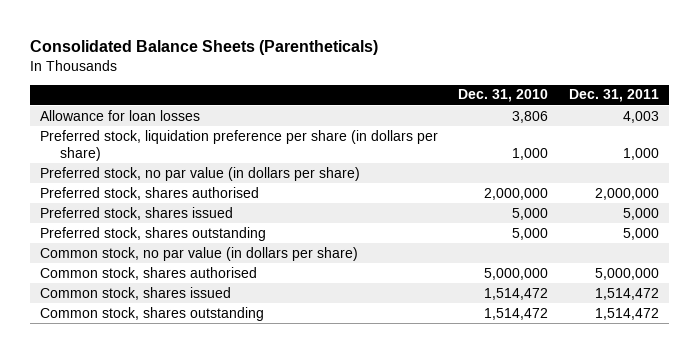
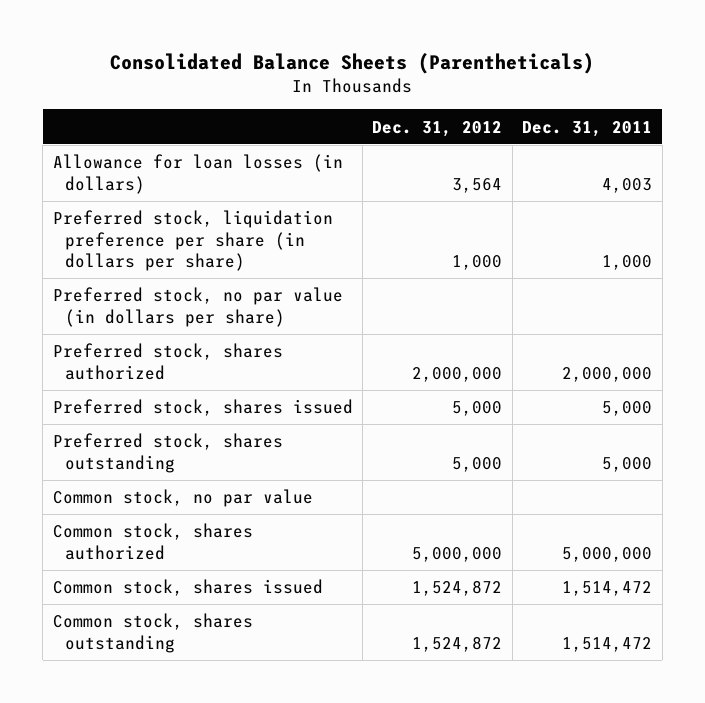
- | Dec. 31, 2010 | Dec. 31, 2011
+ | Dec. 31, 2012 | Dec. 31, 2011
- Allowance for loan losses | 3,806 | 4,003
+ Allowance for loan losses (in dollars) | 3,564 | 4,003
- Preferred stock, shares authorised | 2,000,000 | 2,000,000
+ Preferred stock, shares authorized | 2,000,000 | 2,000,000
- Common stock, no par value (in dollars per share)
- Common stock, shares authorised | 5,000,000 | 5,000,000
+ Common stock, no par value
+ Common stock, shares authorized | 5,000,000 | 5,000,000

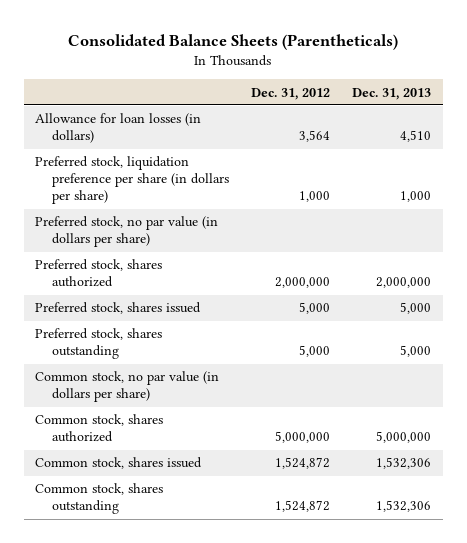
- | Dec. 31, 2012 | Dec. 31, 2011
+ | Dec. 31, 2012 | Dec. 31, 2013
- Common stock, no par value
+ Common stock, no par value (in dollars per share)

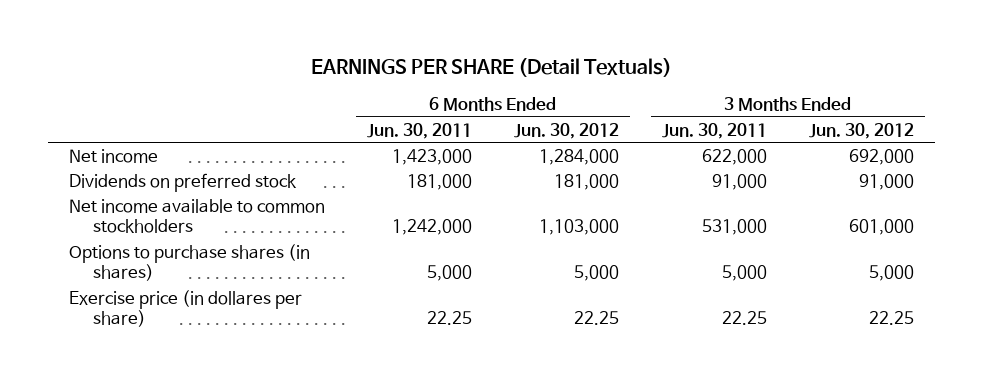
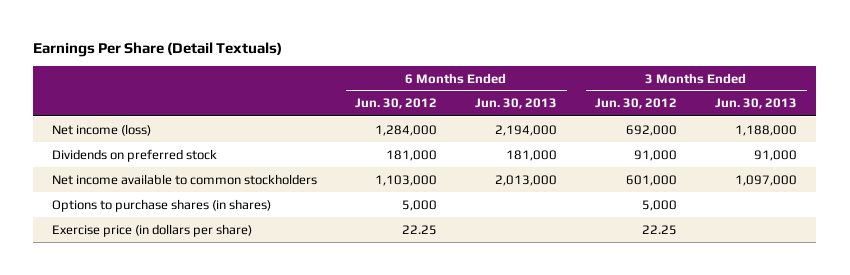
- EARNINGS PER SHARE (Detail Textuals)
+ Earnings Per Share (Detail Textuals)
- | 6 Months Ended Jun. 30, 2011 | 6 Months Ended Jun. 30, 2012 | 3 Months Ended Jun. 30, 2011 | 3 Months Ended Jun. 30, 2012
+ | 6 Months Ended Jun. 30, 2012 | 6 Months Ended Jun. 30, 2013 | 3 Months Ended Jun. 30, 2012 | 3 Months Ended Jun. 30, 2013
- Net income | 1,423,000 | 1,284,000 | 622,000 | 692,000
+ Net income (loss) | 1,284,000 | 2,194,000 | 692,000 | 1,188,000
- Exercise price (in dollares per share) | 22.25 | 22.25 | 22.25 | 22.25
+ Exercise price (in dollars per share) | 22.25 | | 22.25 |

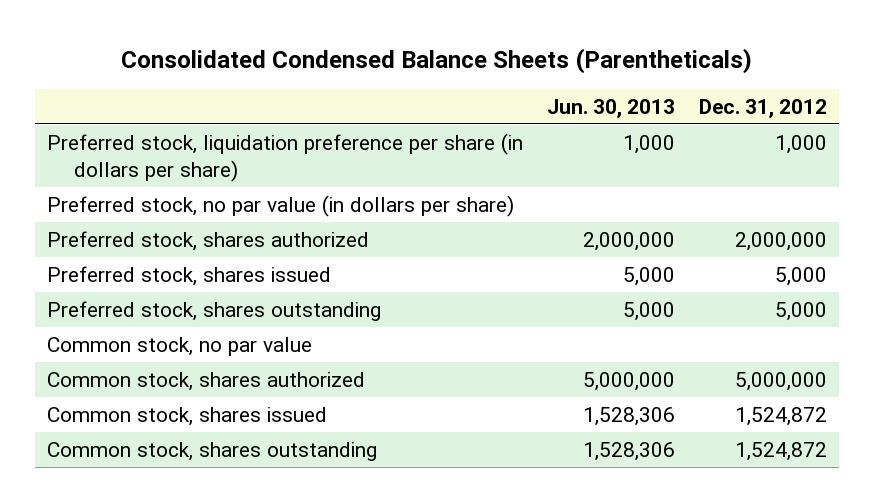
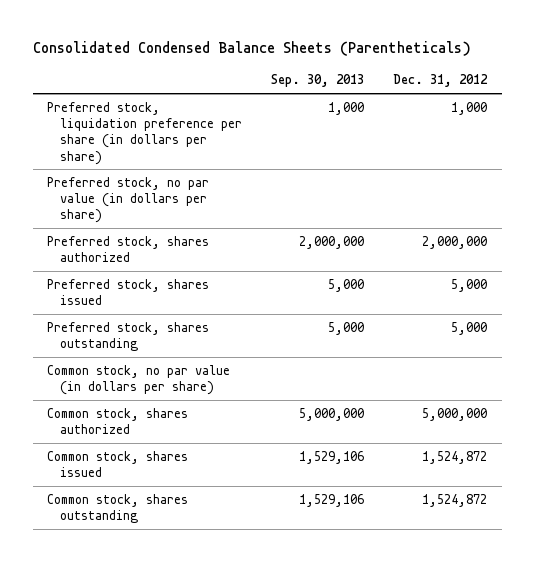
- | Jun. 30, 2013 | Dec. 31, 2012
+ | Sep. 30, 2013 | Dec. 31, 2012
- Common stock, no par value
+ Common stock, no par value (in dollars per share)

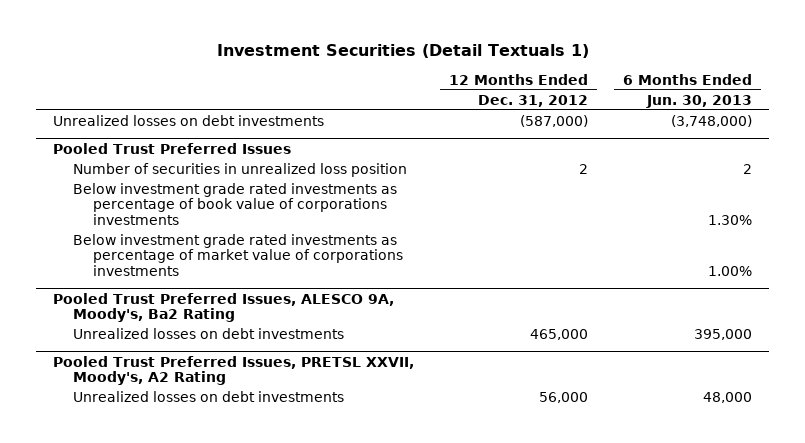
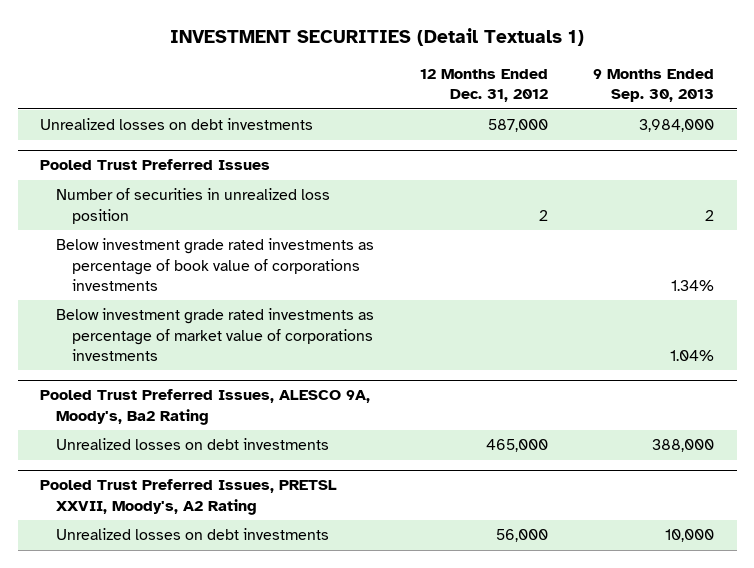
- Investment Securities (Detail Textuals 1)
+ INVESTMENT SECURITIES (Detail Textuals 1)
- | 12 Months Ended Dec. 31, 2012 | 6 Months Ended Jun. 30, 2013
+ | 12 Months Ended Dec. 31, 2012 | 9 Months Ended Sep. 30, 2013
- Unrealized losses on debt investments | (587,000) | (3,748,000)
+ Unrealized losses on debt investments | 587,000 | 3,984,000

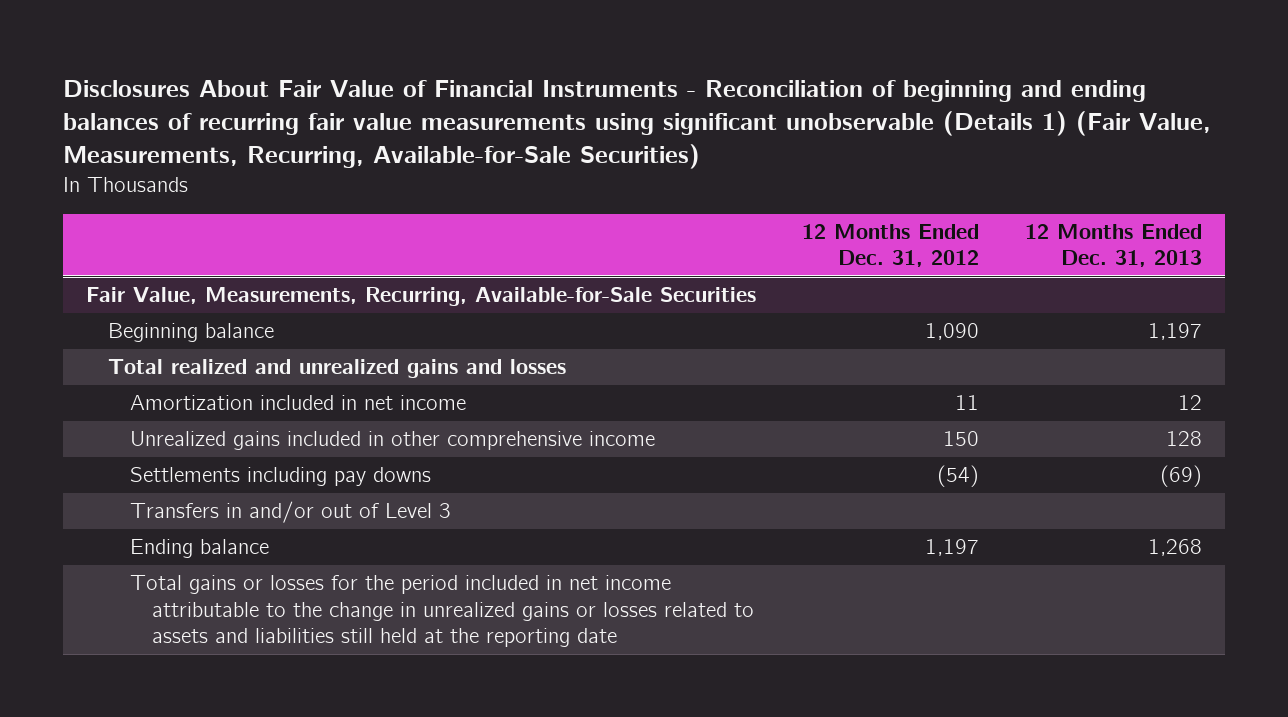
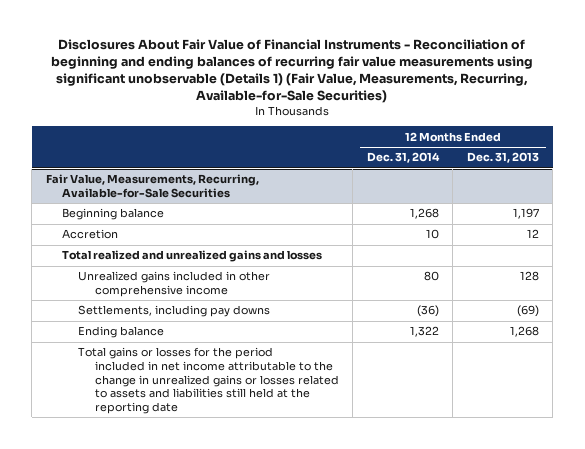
- | 12 Months Ended Dec. 31, 2012 | 12 Months Ended Dec. 31, 2013
+ | 12 Months Ended Dec. 31, 2014 | 12 Months Ended Dec. 31, 2013
@ Fair Value, Measurements, Recurring, Available-for-Sale Securities
+ Accretion | 10 | 12
- Amortization included in net income | 11 | 12
- Settlements including pay downs | (54) | (69)
- Transfers in and/or out of Level 3
+ Settlements, including pay downs | (36) | (69)

